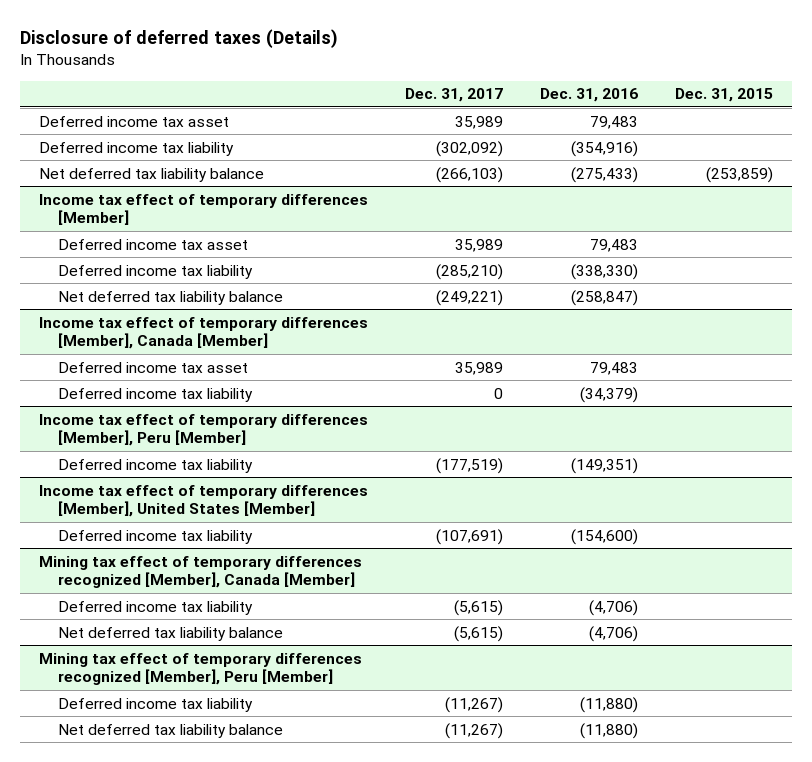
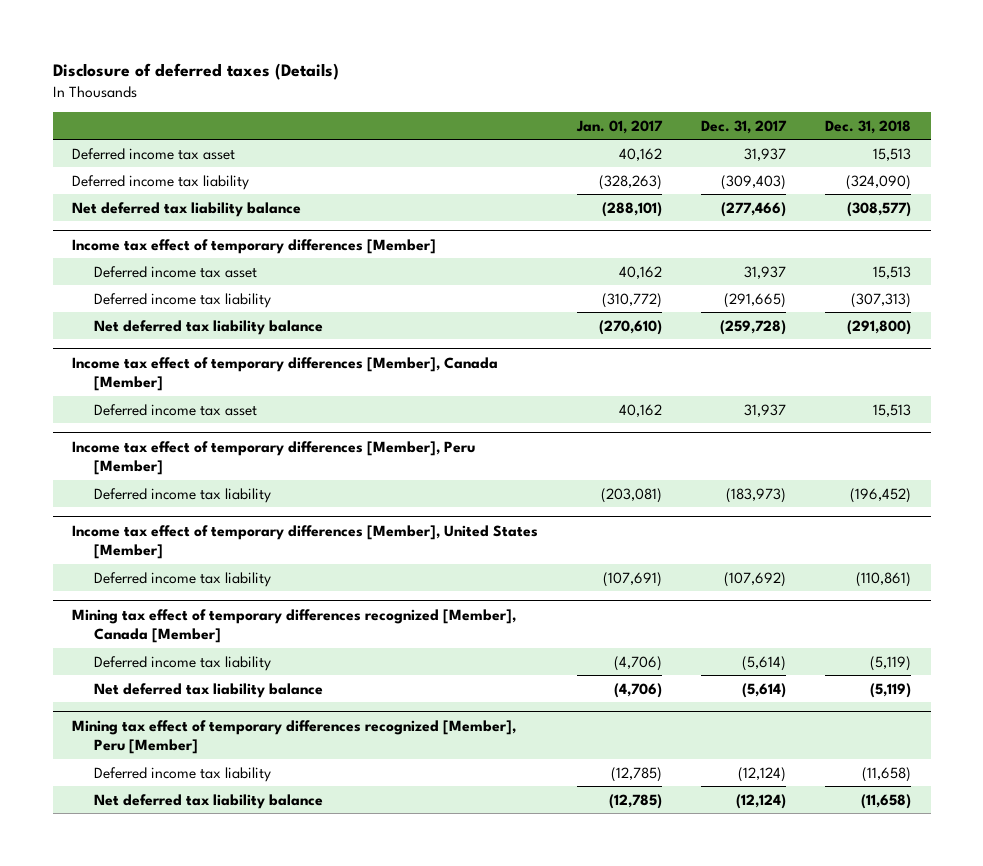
- | Dec. 31, 2017 | Dec. 31, 2016 | Dec. 31, 2015
+ | Jan. 01, 2017 | Dec. 31, 2017 | Dec. 31, 2018
- Deferred income tax asset | 35,989 | 79,483 |
- Deferred income tax liability | (302,092) | (354,916) |
- Net deferred tax liability balance | (266,103) | (275,433) | (253,859)
+ Deferred income tax asset | 40,162 | 31,937 | 15,513
+ Deferred income tax liability | (328,263) | (309,403) | (324,090)
+ Net deferred tax liability balance | (288,101) | (277,466) | (308,577)
@ Income tax effect of temporary differences [Member]
- Deferred income tax asset | 35,989 | 79,483 |
- Deferred income tax liability | (285,210) | (338,330) |
- Net deferred tax liability balance | (249,221) | (258,847) |
+ Deferred income tax asset | 40,162 | 31,937 | 15,513
+ Deferred income tax liability | (310,772) | (291,665) | (307,313)
+ Net deferred tax liability balance | (270,610) | (259,728) | (291,800)
@ Income tax effect of temporary differences [Member], Canada [Member]
- Deferred income tax asset | 35,989 | 79,483 |
- Deferred income tax liability | 0 | (34,379) |
+ Deferred income tax asset | 40,162 | 31,937 | 15,513
@ Income tax effect of temporary differences [Member], Peru [Member]
- Deferred income tax liability | (177,519) | (149,351) |
+ Deferred income tax liability | (203,081) | (183,973) | (196,452)
@ Income tax effect of temporary differences [Member], United States [Member]
- Deferred income tax liability | (107,691) | (154,600) |
+ Deferred income tax liability | (107,691) | (107,692) | (110,861)
@ Mining tax effect of temporary differences recognized [Member], Canada [Member]
- Deferred income tax liability | (5,615) | (4,706) |
- Net deferred tax liability balance | (5,615) | (4,706) |
+ Deferred income tax liability | (4,706) | (5,614) | (5,119)
+ Net deferred tax liability balance | (4,706) | (5,614) | (5,119)
@ Mining tax effect of temporary differences recognized [Member], Peru [Member]
- Deferred income tax liability | (11,267) | (11,880) |
- Net deferred tax liability balance | (11,267) | (11,880) |
+ Deferred income tax liability | (12,785) | (12,124) | (11,658)
+ Net deferred tax liability balance | (12,785) | (12,124) | (11,658)

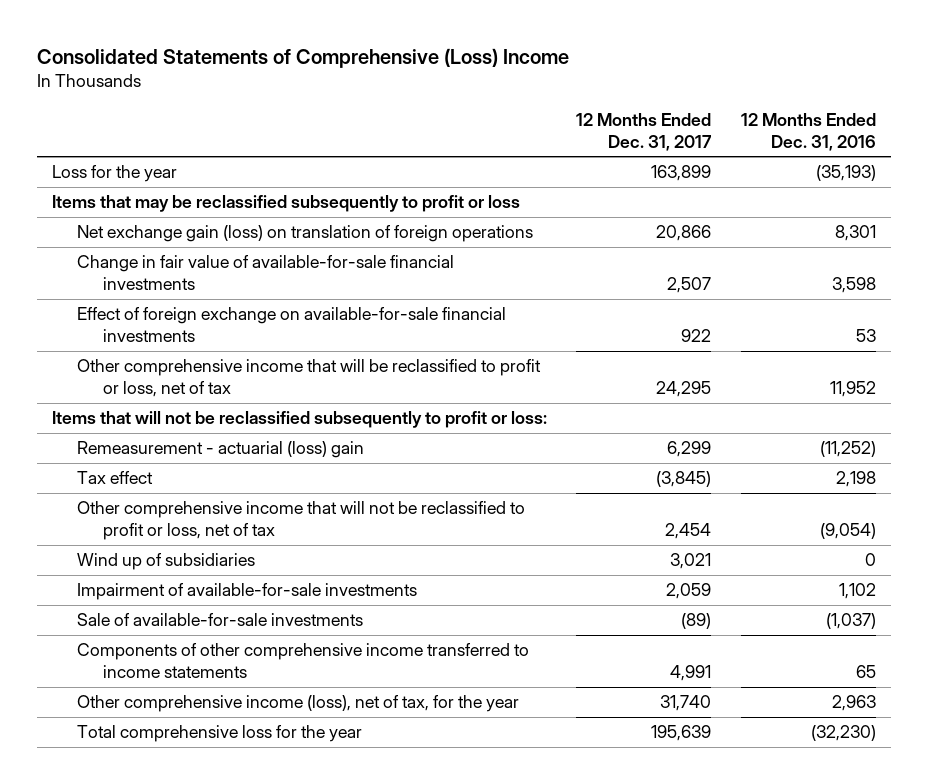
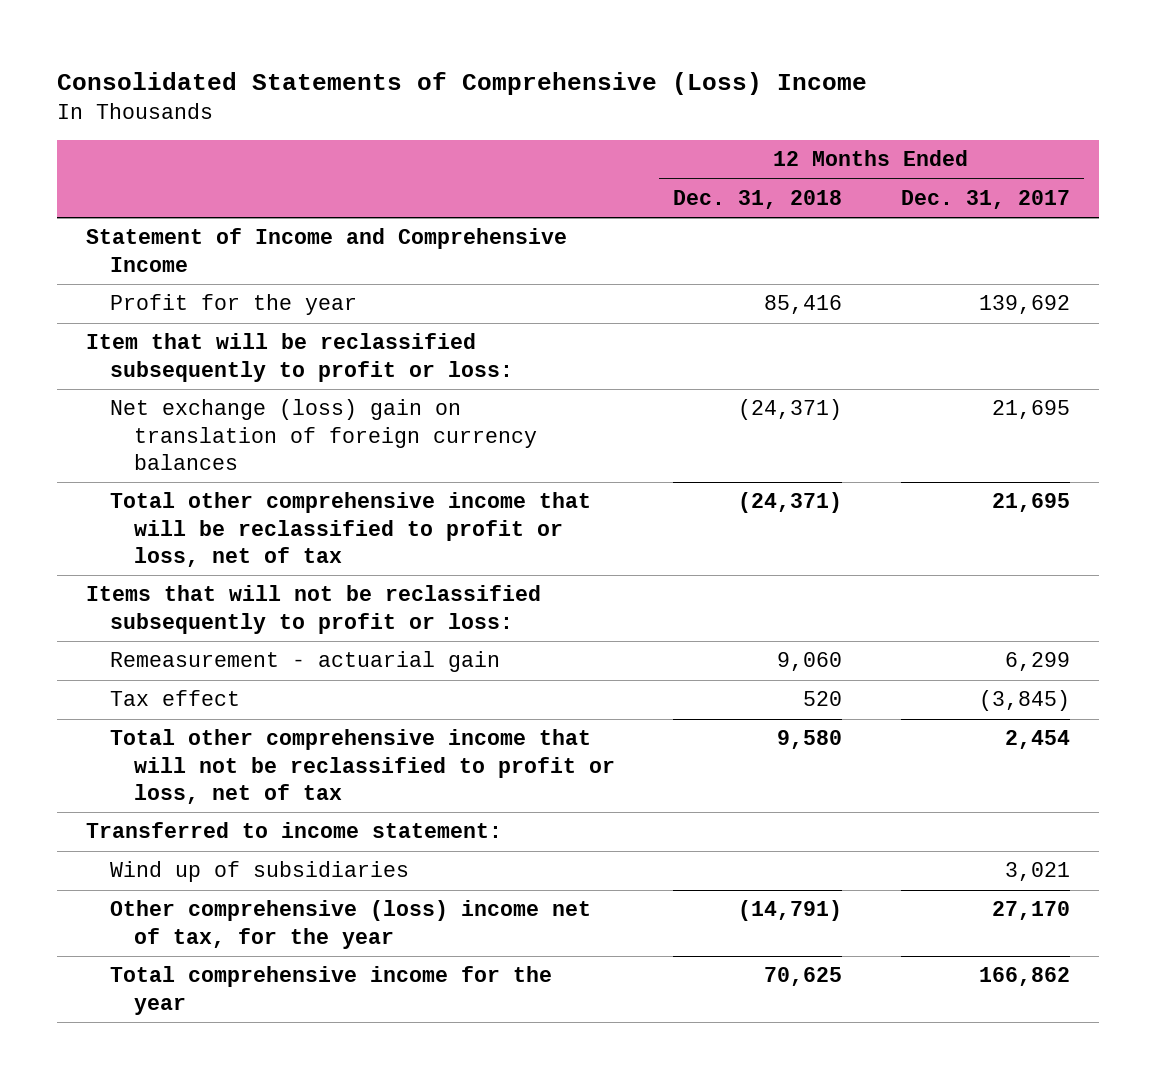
- | 12 Months Ended Dec. 31, 2017 | 12 Months Ended Dec. 31, 2016
+ | 12 Months Ended Dec. 31, 2018 | 12 Months Ended Dec. 31, 2017
- Loss for the year | 163,899 | (35,193)
- Items that may be reclassified subsequently to profit or loss
- Net exchange gain (loss) on translation of foreign operations | 20,866 | 8,301
- Change in fair value of available-for-sale financial investments | 2,507 | 3,598
- Effect of foreign exchange on available-for-sale financial investments | 922 | 53
- Other comprehensive income that will be reclassified to profit or loss, net of tax | 24,295 | 11,952
+ Statement of Income and Comprehensive Income
+ Profit for the year | 85,416 | 139,692
+ Item that will be reclassified subsequently to profit or loss:
+ Net exchange (loss) gain on translation of foreign currency balances | (24,371) | 21,695
+ Total other comprehensive income that will be reclassified to profit or loss, net of tax | (24,371) | 21,695
- Remeasurement - actuarial (loss) gain | 6,299 | (11,252)
+ Remeasurement - actuarial gain | 9,060 | 6,299
- Other comprehensive income that will not be reclassified to profit or loss, net of tax | 2,454 | (9,054)
+ Total other comprehensive income that will not be reclassified to profit or loss, net of tax | 9,580 | 2,454
+ Transferred to income statement:
- Impairment of available-for-sale investments | 2,059 | 1,102
- Sale of available-for-sale investments | (89) | (1,037)
- Components of other comprehensive income transferred to income statements | 4,991 | 65
- Other comprehensive income (loss), net of tax, for the year | 31,740 | 2,963
- Total comprehensive loss for the year | 195,639 | (32,230)
+ Other comprehensive (loss) income net of tax, for the year | (14,791) | 27,170
+ Total comprehensive income for the year | 70,625 | 166,862

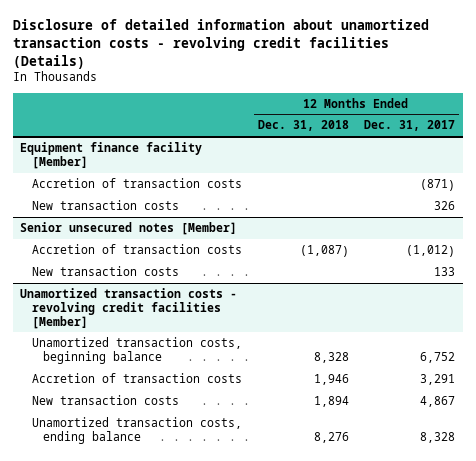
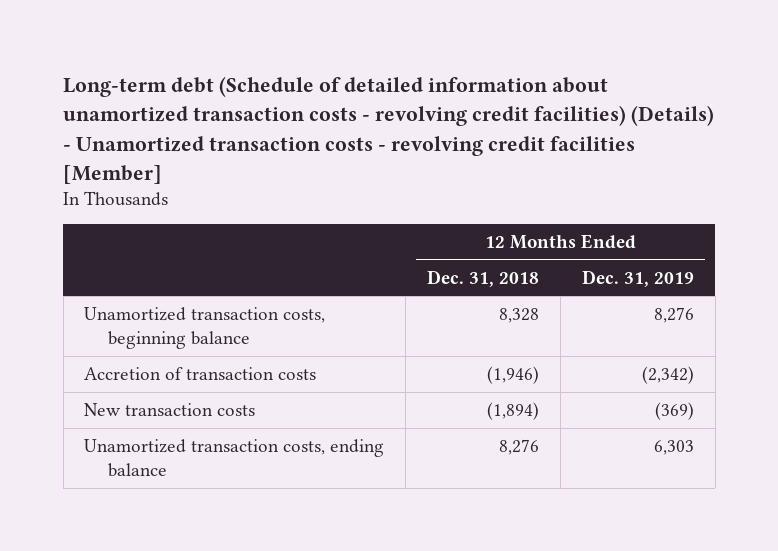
- Disclosure of detailed information about unamortized transaction costs - revolving credit facilities (Details)
+ Long-term debt (Schedule of detailed information about unamortized transaction costs - revolving credit facilities) (Details) - Unamortized transaction costs - revolving credit facilities [Member]
- | 12 Months Ended Dec. 31, 2018 | 12 Months Ended Dec. 31, 2017
+ | 12 Months Ended Dec. 31, 2018 | 12 Months Ended Dec. 31, 2019
- Equipment finance facility [Member]
- Accretion of transaction costs | | (871)
- New transaction costs | | 326
- Senior unsecured notes [Member]
- Accretion of transaction costs | (1,087) | (1,012)
- New transaction costs | | 133
- Unamortized transaction costs - revolving credit facilities [Member]
- Accretion of transaction costs | 1,946 | 3,291
- New transaction costs | 1,894 | 4,867
+ Accretion of transaction costs | (1,946) | (2,342)
+ New transaction costs | (1,894) | (369)

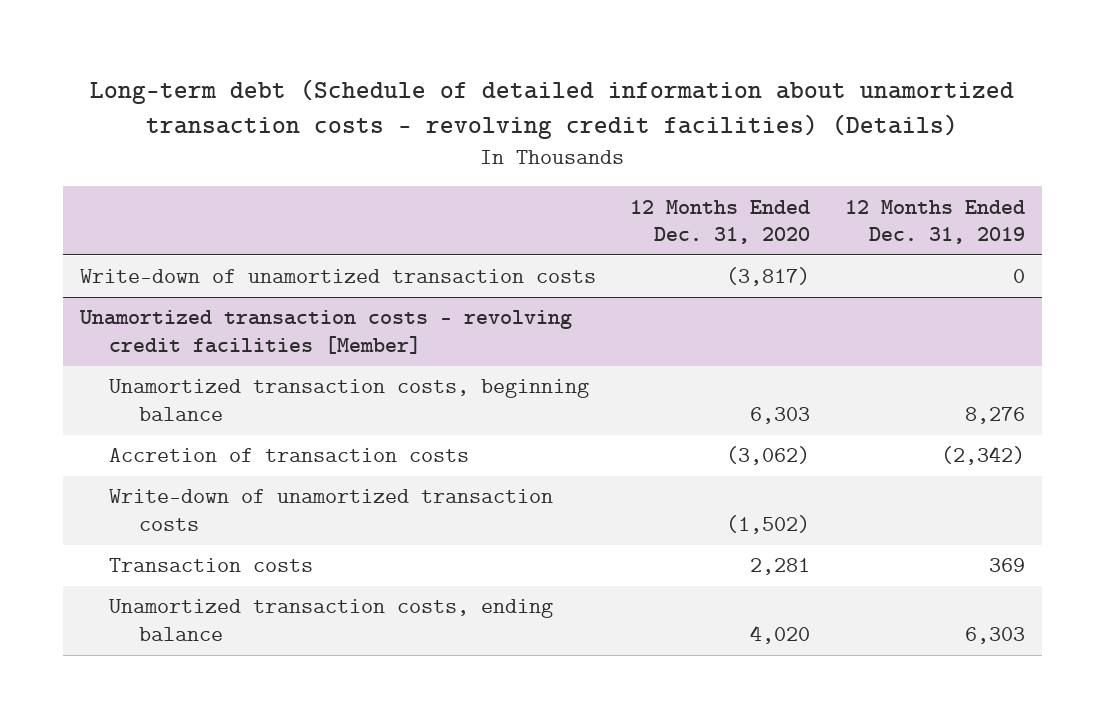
- Long-term debt (Schedule of detailed information about unamortized transaction costs - revolving credit facilities) (Details) - Unamortized transaction costs - revolving credit facilities [Member]
+ Long-term debt (Schedule of detailed information about unamortized transaction costs - revolving credit facilities) (Details)
- | 12 Months Ended Dec. 31, 2018 | 12 Months Ended Dec. 31, 2019
+ | 12 Months Ended Dec. 31, 2020 | 12 Months Ended Dec. 31, 2019
+ Write-down of unamortized transaction costs | (3,817) | 0
+ Unamortized transaction costs - revolving credit facilities [Member]
- New transaction costs | (1,894) | (369)
+ Write-down of unamortized transaction costs | (1,502) |
+ Transaction costs | 2,281 | 369

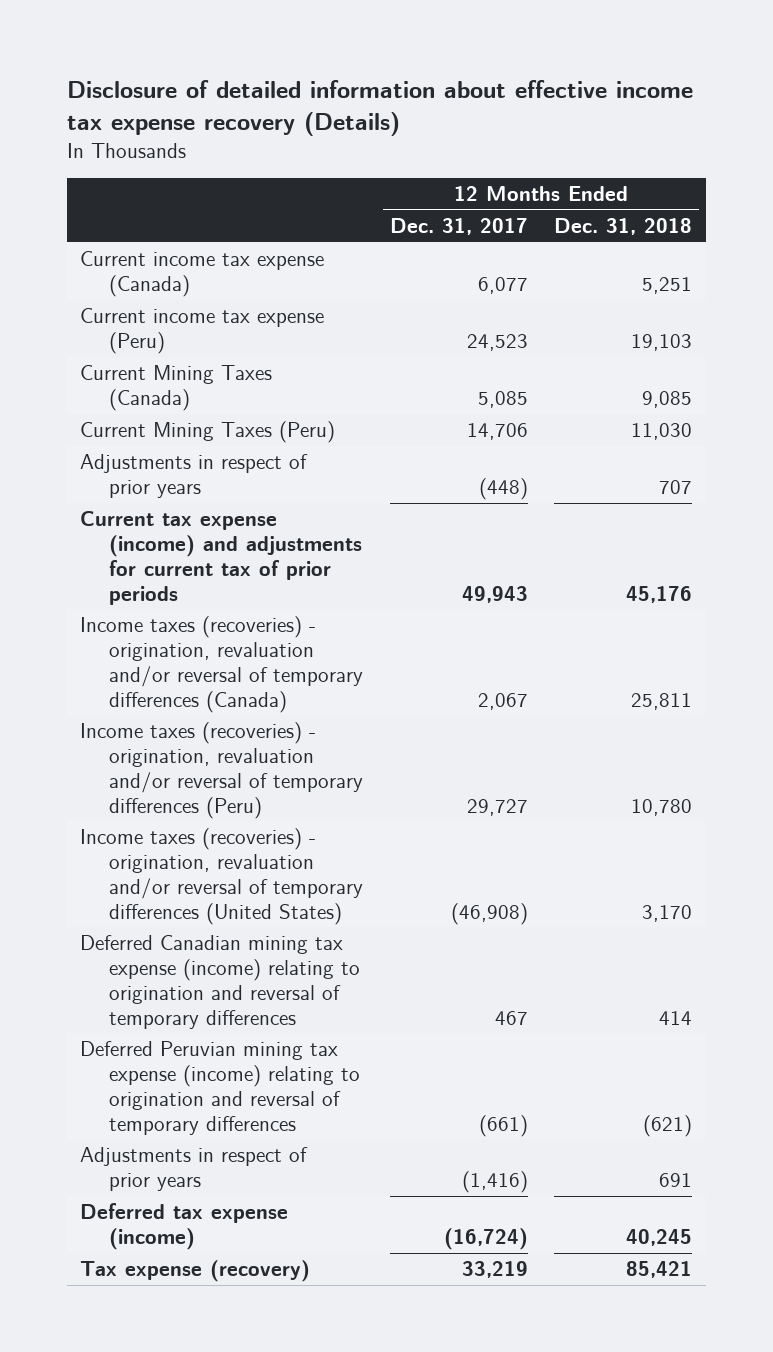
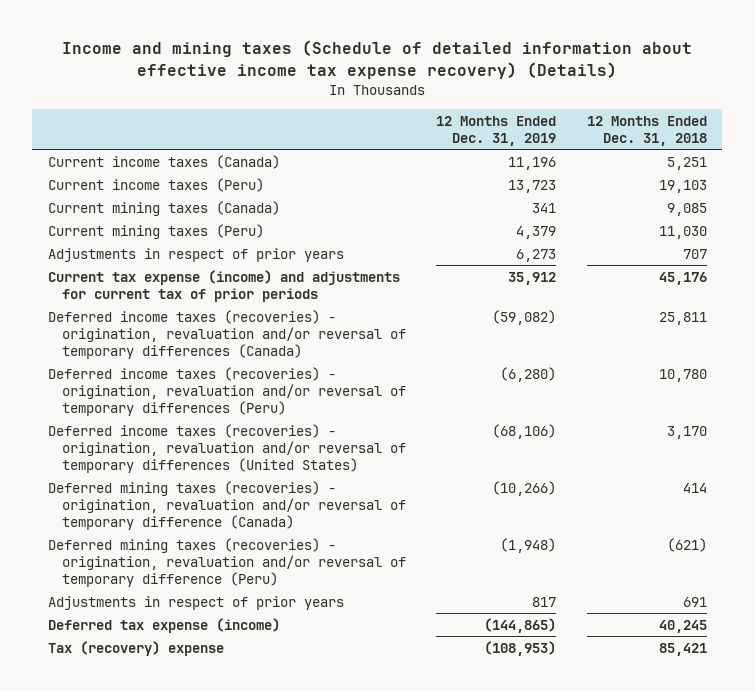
- Disclosure of detailed information about effective income tax expense recovery (Details)
+ Income and mining taxes (Schedule of detailed information about effective income tax expense recovery) (Details)
- | 12 Months Ended Dec. 31, 2017 | 12 Months Ended Dec. 31, 2018
+ | 12 Months Ended Dec. 31, 2019 | 12 Months Ended Dec. 31, 2018
- Current income tax expense (Canada) | 6,077 | 5,251
- Current income tax expense (Peru) | 24,523 | 19,103
- Current Mining Taxes (Canada) | 5,085 | 9,085
- Current Mining Taxes (Peru) | 14,706 | 11,030
+ Current income taxes (Canada) | 11,196 | 5,251
+ Current income taxes (Peru) | 13,723 | 19,103
+ Current mining taxes (Canada) | 341 | 9,085
+ Current mining taxes (Peru) | 4,379 | 11,030
- Income taxes (recoveries) - origination, revaluation and/or reversal of temporary differences (Canada) | 2,067 | 25,811
- Income taxes (recoveries) - origination, revaluation and/or reversal of temporary differences (Peru) | 29,727 | 10,780
- Income taxes (recoveries) - origination, revaluation and/or reversal of temporary differences (United States) | (46,908) | 3,170
- Deferred Canadian mining tax expense (income) relating to origination and reversal of temporary differences | 467 | 414
- Deferred Peruvian mining tax expense (income) relating to origination and reversal of temporary differences | (661) | (621)
+ Deferred income taxes (recoveries) - origination, revaluation and/or reversal of temporary differences (Canada) | (59,082) | 25,811
+ Deferred income taxes (recoveries) - origination, revaluation and/or reversal of temporary differences (Peru) | (6,280) | 10,780
+ Deferred income taxes (recoveries) - origination, revaluation and/or reversal of temporary differences (United States) | (68,106) | 3,170
+ Deferred mining taxes (recoveries) - origination, revaluation and/or reversal of temporary difference (Canada) | (10,266) | 414
+ Deferred mining taxes (recoveries) - origination, revaluation and/or reversal of temporary difference (Peru) | (1,948) | (621)
- Tax expense (recovery) | 33,219 | 85,421
+ Tax (recovery) expense | (108,953) | 85,421

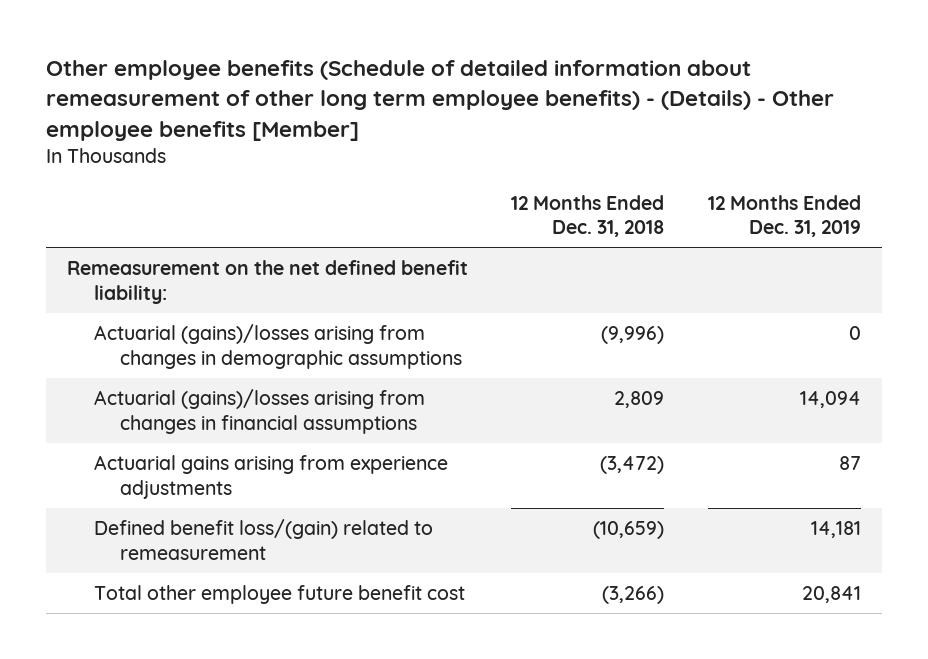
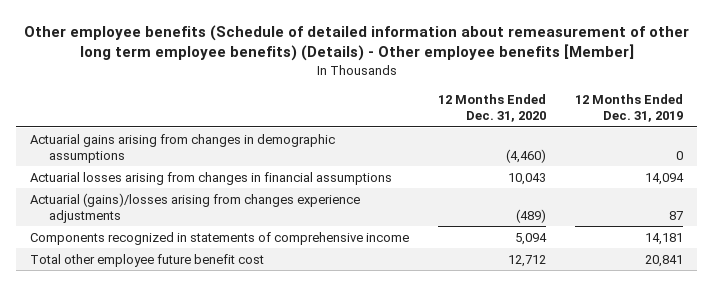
- Other employee benefits (Schedule of detailed information about remeasurement of other long term employee benefits) - (Details) - Other employee benefits [Member]
+ Other employee benefits (Schedule of detailed information about remeasurement of other long term employee benefits) (Details) - Other employee benefits [Member]
- | 12 Months Ended Dec. 31, 2018 | 12 Months Ended Dec. 31, 2019
+ | 12 Months Ended Dec. 31, 2020 | 12 Months Ended Dec. 31, 2019
- Remeasurement on the net defined benefit liability:
- Actuarial (gains)/losses arising from changes in demographic assumptions | (9,996) | 0
- Actuarial (gains)/losses arising from changes in financial assumptions | 2,809 | 14,094
- Actuarial gains arising from experience adjustments | (3,472) | 87
- Defined benefit loss/(gain) related to remeasurement | (10,659) | 14,181
+ Actuarial gains arising from changes in demographic assumptions | (4,460) | 0
+ Actuarial losses arising from changes in financial assumptions | 10,043 | 14,094
+ Actuarial (gains)/losses arising from changes experience adjustments | (489) | 87
+ Components recognized in statements of comprehensive income | 5,094 | 14,181

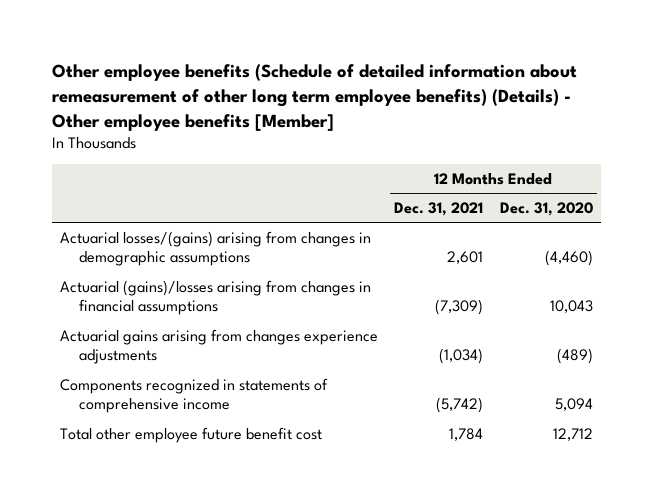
- | 12 Months Ended Dec. 31, 2020 | 12 Months Ended Dec. 31, 2019
+ | 12 Months Ended Dec. 31, 2021 | 12 Months Ended Dec. 31, 2020
- Actuarial gains arising from changes in demographic assumptions | (4,460) | 0
- Actuarial losses arising from changes in financial assumptions | 10,043 | 14,094
- Actuarial (gains)/losses arising from changes experience adjustments | (489) | 87
+ Actuarial losses/(gains) arising from changes in demographic assumptions | 2,601 | (4,460)
+ Actuarial (gains)/losses arising from changes in financial assumptions | (7,309) | 10,043
+ Actuarial gains arising from changes experience adjustments | (1,034) | (489)

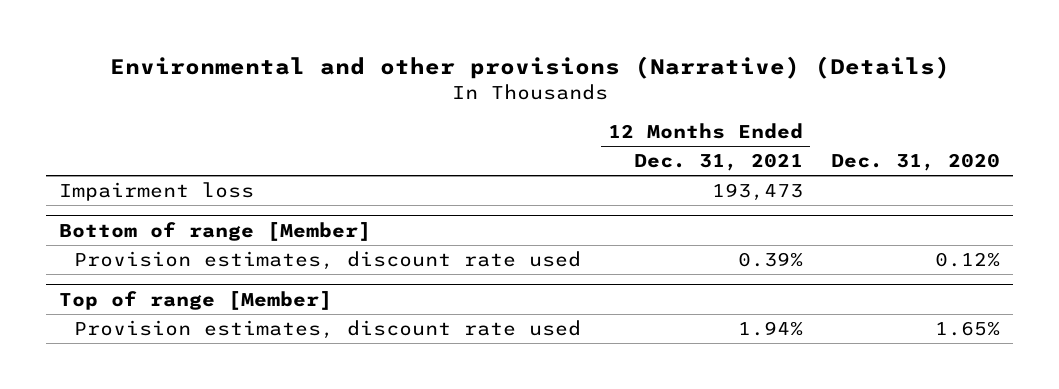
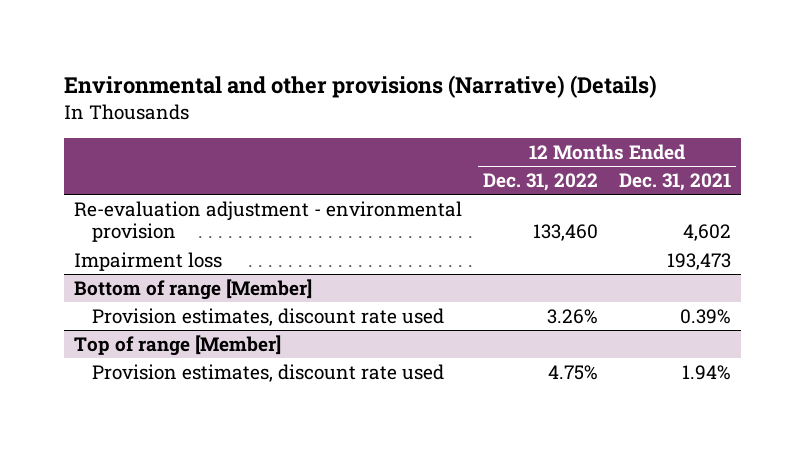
- | 12 Months Ended Dec. 31, 2021 | Dec. 31, 2020
+ | 12 Months Ended Dec. 31, 2022 | 12 Months Ended Dec. 31, 2021
+ Re-evaluation adjustment - environmental provision | 133,460 | 4,602

